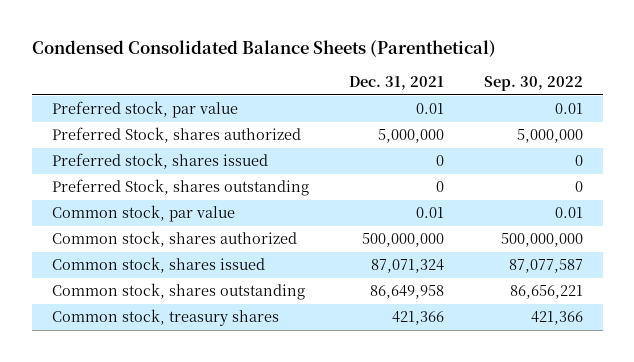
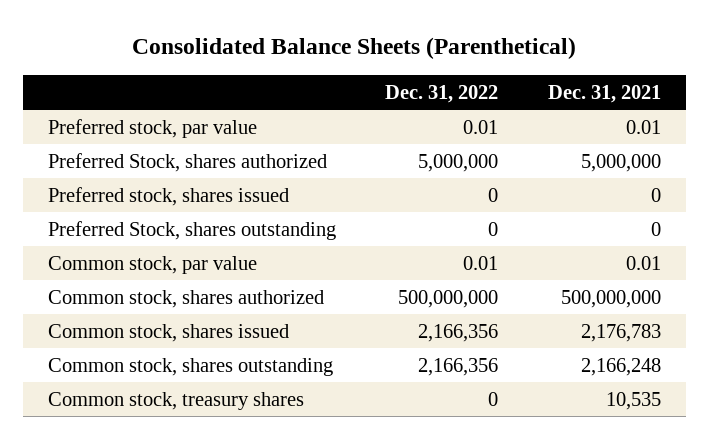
- Condensed Consolidated Balance Sheets (Parenthetical)
+ Consolidated Balance Sheets (Parenthetical)
- | Dec. 31, 2021 | Sep. 30, 2022
+ | Dec. 31, 2022 | Dec. 31, 2021
- Common stock, shares issued | 87,071,324 | 87,077,587
- Common stock, shares outstanding | 86,649,958 | 86,656,221
- Common stock, treasury shares | 421,366 | 421,366
+ Common stock, shares issued | 2,166,356 | 2,176,783
+ Common stock, shares outstanding | 2,166,356 | 2,166,248
+ Common stock, treasury shares | 0 | 10,535

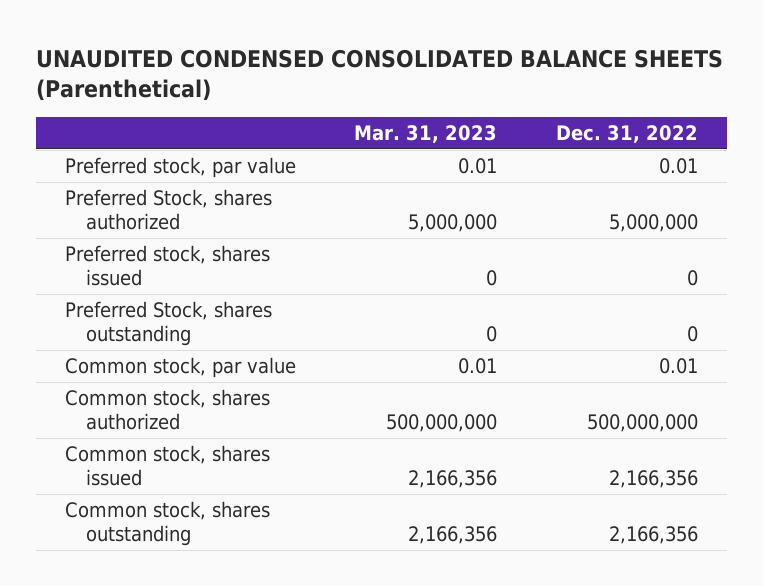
- Consolidated Balance Sheets (Parenthetical)
+ UNAUDITED CONDENSED CONSOLIDATED BALANCE SHEETS (Parenthetical)
- | Dec. 31, 2022 | Dec. 31, 2021
+ | Mar. 31, 2023 | Dec. 31, 2022
- Common stock, treasury shares | 0 | 10,535

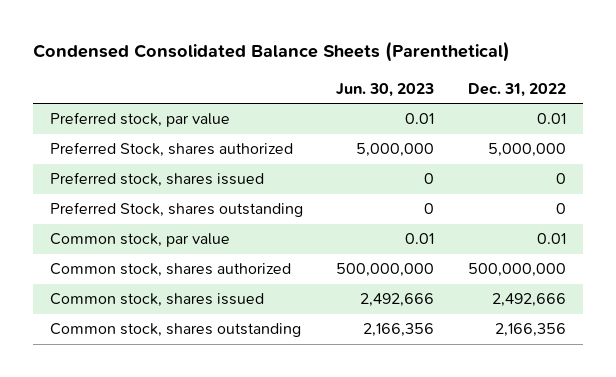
- UNAUDITED CONDENSED CONSOLIDATED BALANCE SHEETS (Parenthetical)
+ Condensed Consolidated Balance Sheets (Parenthetical)
- | Mar. 31, 2023 | Dec. 31, 2022
+ | Jun. 30, 2023 | Dec. 31, 2022
- Common stock, shares issued | 2,166,356 | 2,166,356
+ Common stock, shares issued | 2,492,666 | 2,492,666

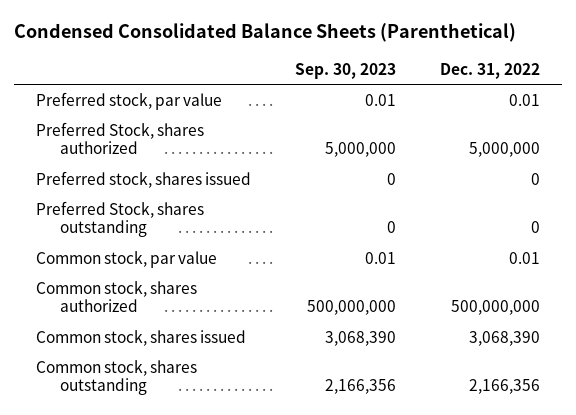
- | Jun. 30, 2023 | Dec. 31, 2022
+ | Sep. 30, 2023 | Dec. 31, 2022
- Common stock, shares issued | 2,492,666 | 2,492,666
+ Common stock, shares issued | 3,068,390 | 3,068,390

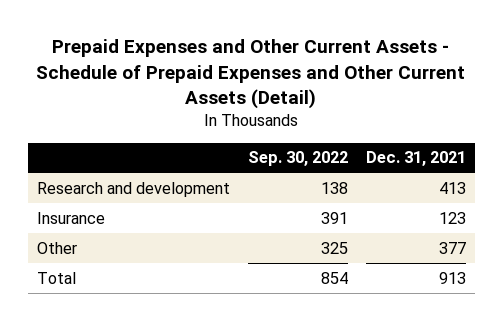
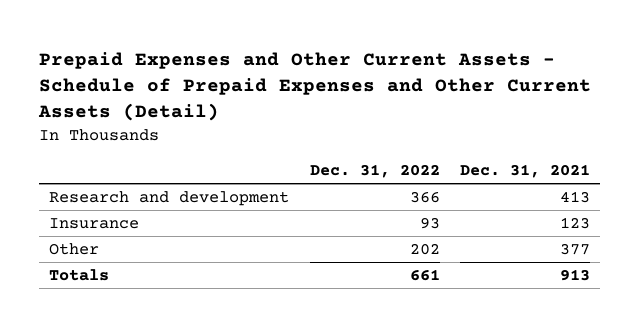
- | Sep. 30, 2022 | Dec. 31, 2021
+ | Dec. 31, 2022 | Dec. 31, 2021
- Total | 854 | 913
+ Totals | 661 | 913

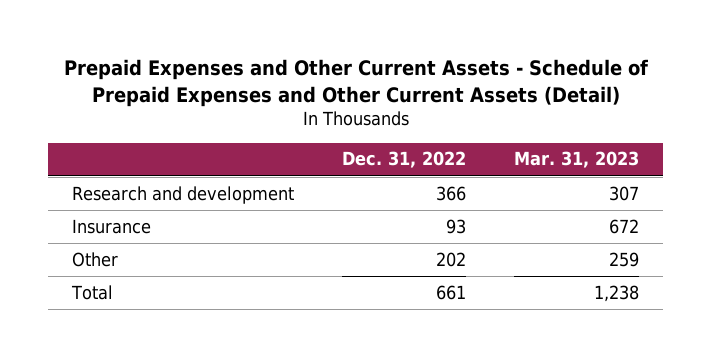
- | Dec. 31, 2022 | Dec. 31, 2021
+ | Dec. 31, 2022 | Mar. 31, 2023
- Totals | 661 | 913
+ Total | 661 | 1,238

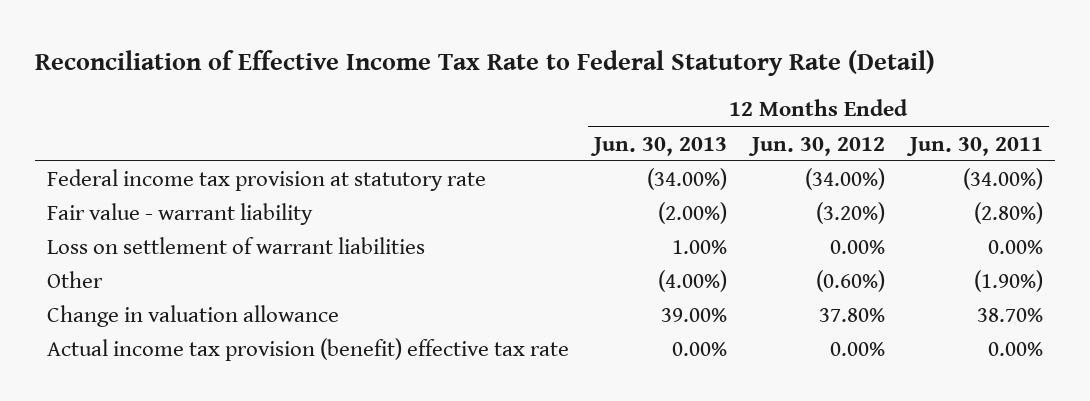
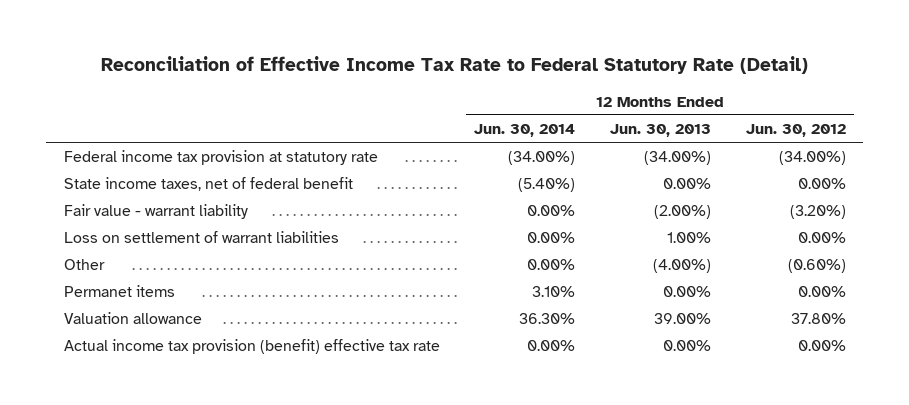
- | 12 Months Ended Jun. 30, 2013 | 12 Months Ended Jun. 30, 2012 | 12 Months Ended Jun. 30, 2011
+ | 12 Months Ended Jun. 30, 2014 | 12 Months Ended Jun. 30, 2013 | 12 Months Ended Jun. 30, 2012
+ State income taxes, net of federal benefit | (5.40%) | 0.00% | 0.00%
- Change in valuation allowance | 39.00% | 37.80% | 38.70%
+ Permanet items | 3.10% | 0.00% | 0.00%
+ Valuation allowance | 36.30% | 39.00% | 37.80%

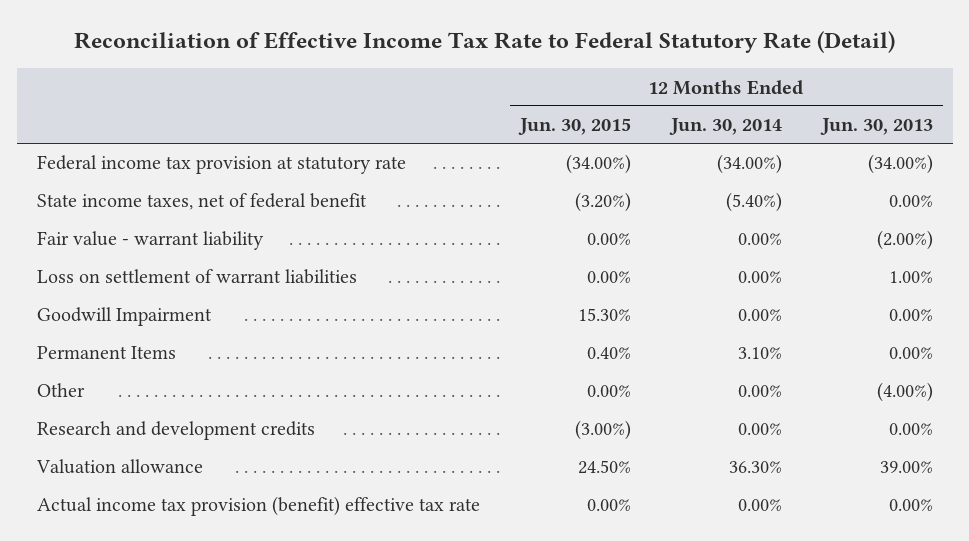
- | 12 Months Ended Jun. 30, 2014 | 12 Months Ended Jun. 30, 2013 | 12 Months Ended Jun. 30, 2012
+ | 12 Months Ended Jun. 30, 2015 | 12 Months Ended Jun. 30, 2014 | 12 Months Ended Jun. 30, 2013
+ Goodwill Impairment | 15.30% | 0.00% | 0.00%
+ Permanent Items | 0.40% | 3.10% | 0.00%
- Permanet items | 3.10% | 0.00% | 0.00%
+ Research and development credits | (3.00%) | 0.00% | 0.00%

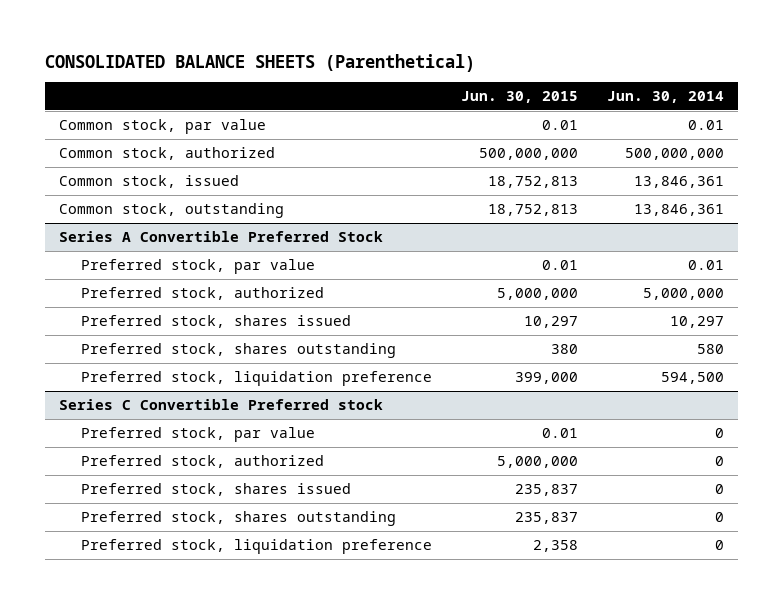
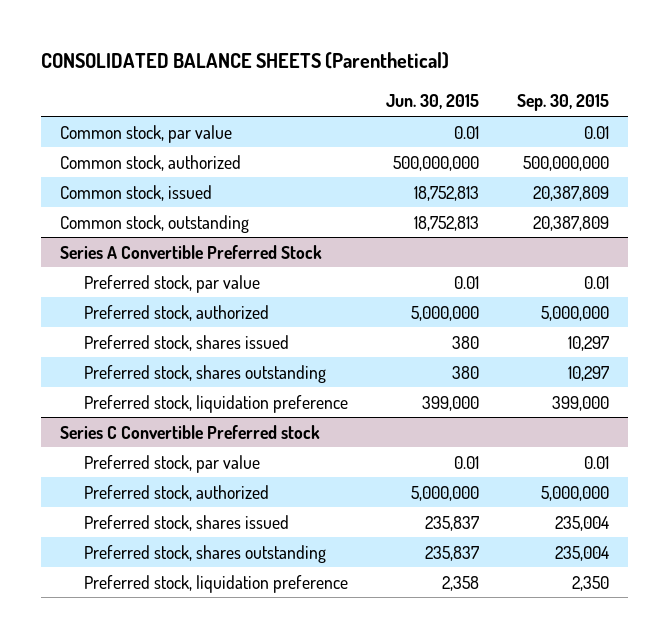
- | Jun. 30, 2015 | Jun. 30, 2014
+ | Jun. 30, 2015 | Sep. 30, 2015
@ Series A Convertible Preferred Stock
- Preferred stock, shares issued | 10,297 | 10,297
+ Preferred stock, shares issued | 380 | 10,297

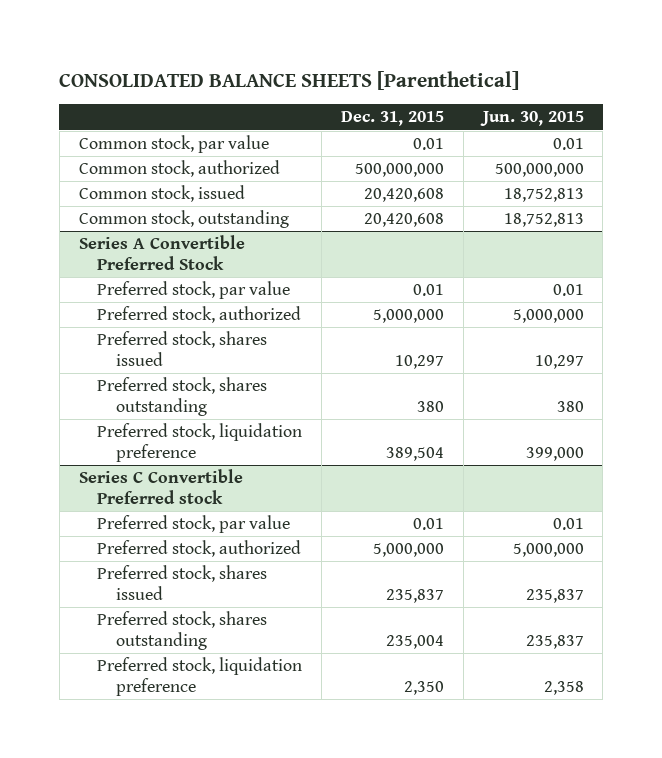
- CONSOLIDATED BALANCE SHEETS (Parenthetical)
+ CONSOLIDATED BALANCE SHEETS [Parenthetical]
- | Jun. 30, 2015 | Sep. 30, 2015
+ | Dec. 31, 2015 | Jun. 30, 2015
@ Series A Convertible Preferred Stock
- Preferred stock, shares issued | 380 | 10,297
+ Preferred stock, shares issued | 10,297 | 10,297

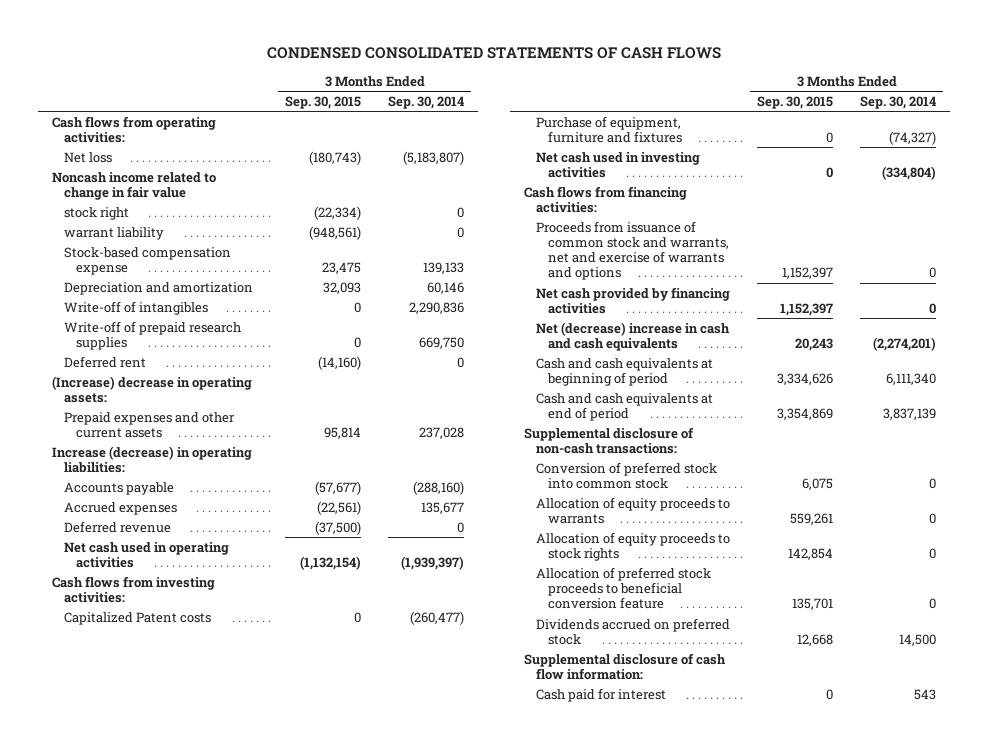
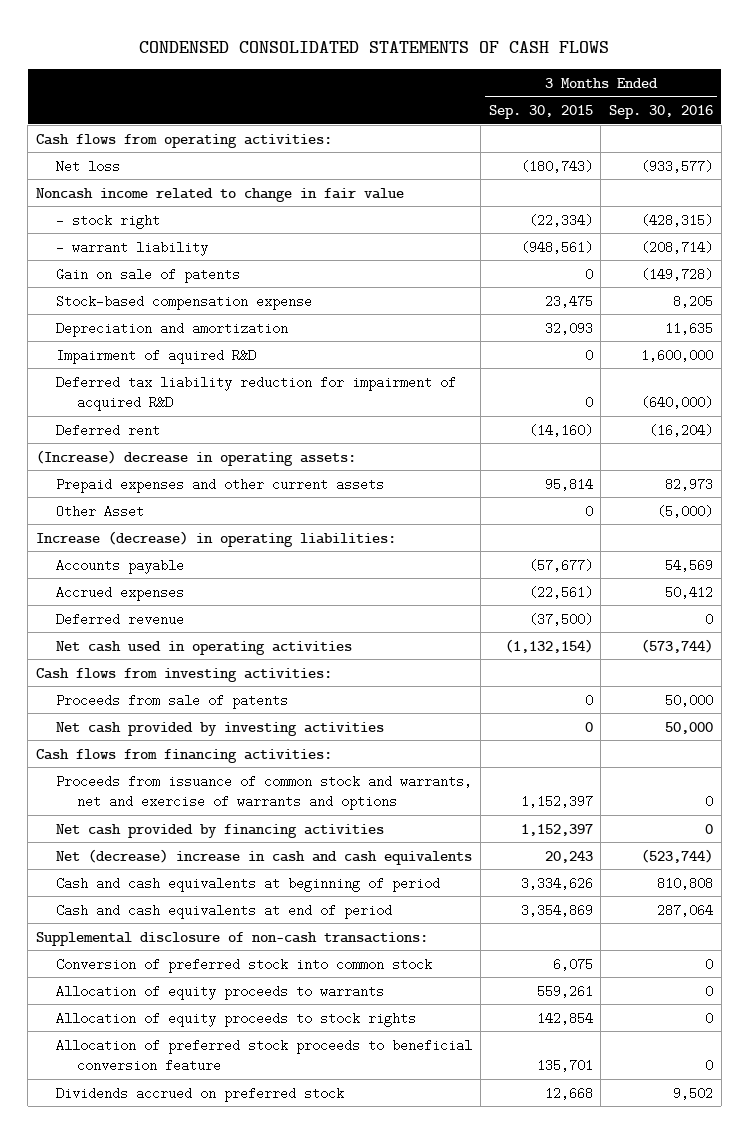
- | 3 Months Ended Sep. 30, 2015 | 3 Months Ended Sep. 30, 2014
+ | 3 Months Ended Sep. 30, 2015 | 3 Months Ended Sep. 30, 2016
- stock right | (22,334) | 0
- warrant liability | (948,561) | 0
+ - stock right | (22,334) | (428,315)
+ - warrant liability | (948,561) | (208,714)
+ Gain on sale of patents | 0 | (149,728)
- Write-off of intangibles | 0 | 2,290,836
- Write-off of prepaid research supplies | 0 | 669,750
+ Impairment of aquired R&D | 0 | 1,600,000
+ Deferred tax liability reduction for impairment of acquired R&D | 0 | (640,000)
+ Other Asset | 0 | (5,000)
- Capitalized Patent costs | 0 | (260,477)
- Purchase of equipment, furniture and fixtures | 0 | (74,327)
- Net cash used in investing activities | 0 | (334,804)
+ Proceeds from sale of patents | 0 | 50,000
+ Net cash provided by investing activities | 0 | 50,000
- Supplemental disclosure of cash flow information:
- Cash paid for interest | 0 | 543

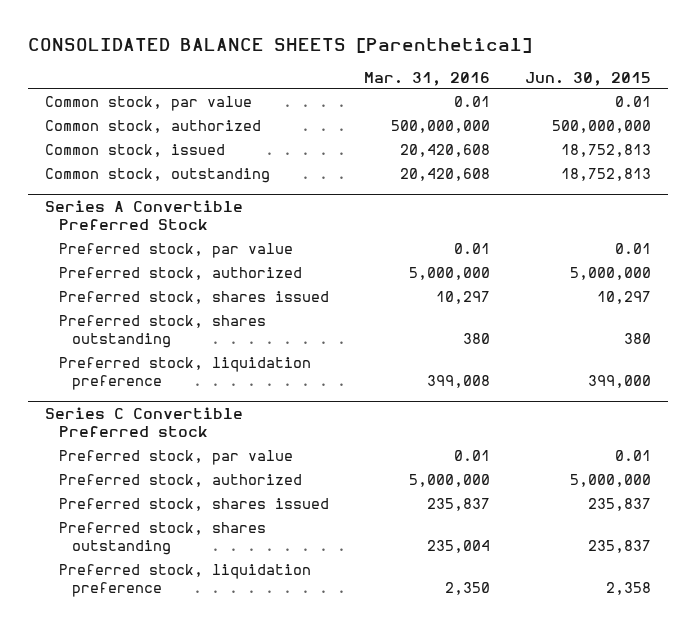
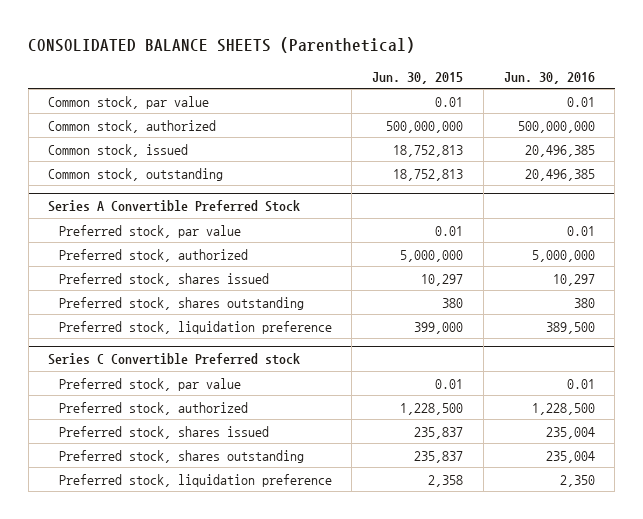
- CONSOLIDATED BALANCE SHEETS [Parenthetical]
+ CONSOLIDATED BALANCE SHEETS (Parenthetical)
- | Mar. 31, 2016 | Jun. 30, 2015
+ | Jun. 30, 2015 | Jun. 30, 2016
@ Series C Convertible Preferred stock
- Preferred stock, authorized | 5,000,000 | 5,000,000
+ Preferred stock, authorized | 1,228,500 | 1,228,500

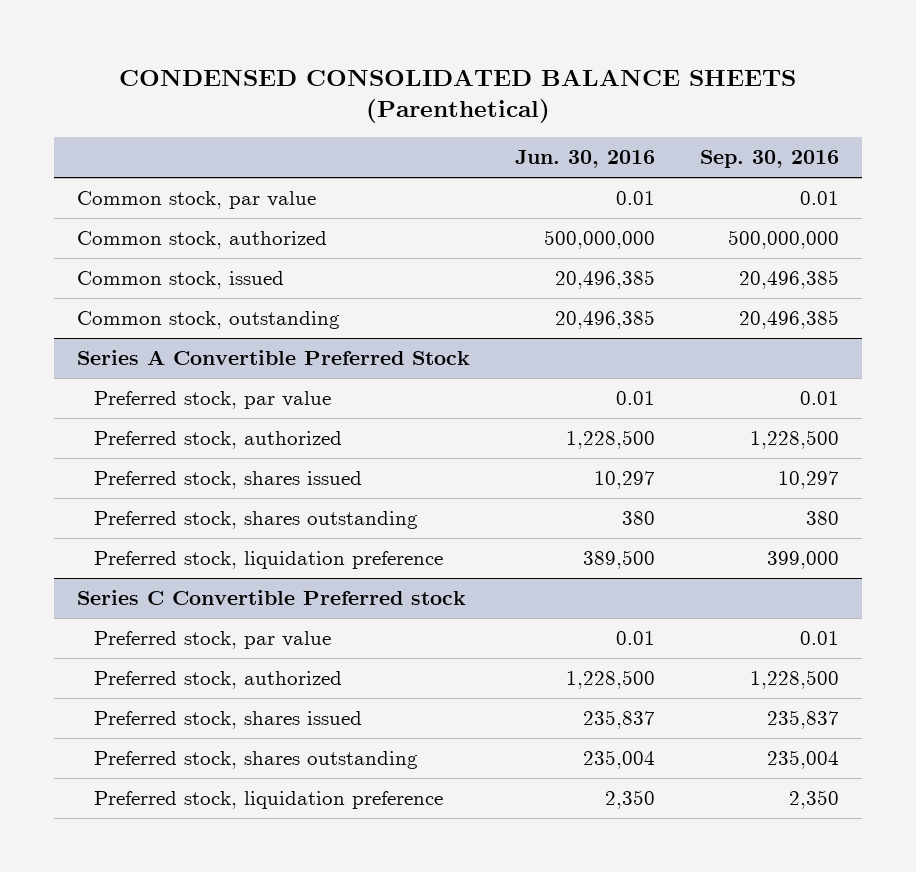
- CONSOLIDATED BALANCE SHEETS (Parenthetical)
+ CONDENSED CONSOLIDATED BALANCE SHEETS (Parenthetical)
- | Jun. 30, 2015 | Jun. 30, 2016
+ | Jun. 30, 2016 | Sep. 30, 2016
@ Series A Convertible Preferred Stock
- Preferred stock, authorized | 5,000,000 | 5,000,000
+ Preferred stock, authorized | 1,228,500 | 1,228,500
@ Series C Convertible Preferred stock
- Preferred stock, shares issued | 235,837 | 235,004
+ Preferred stock, shares issued | 235,837 | 235,837

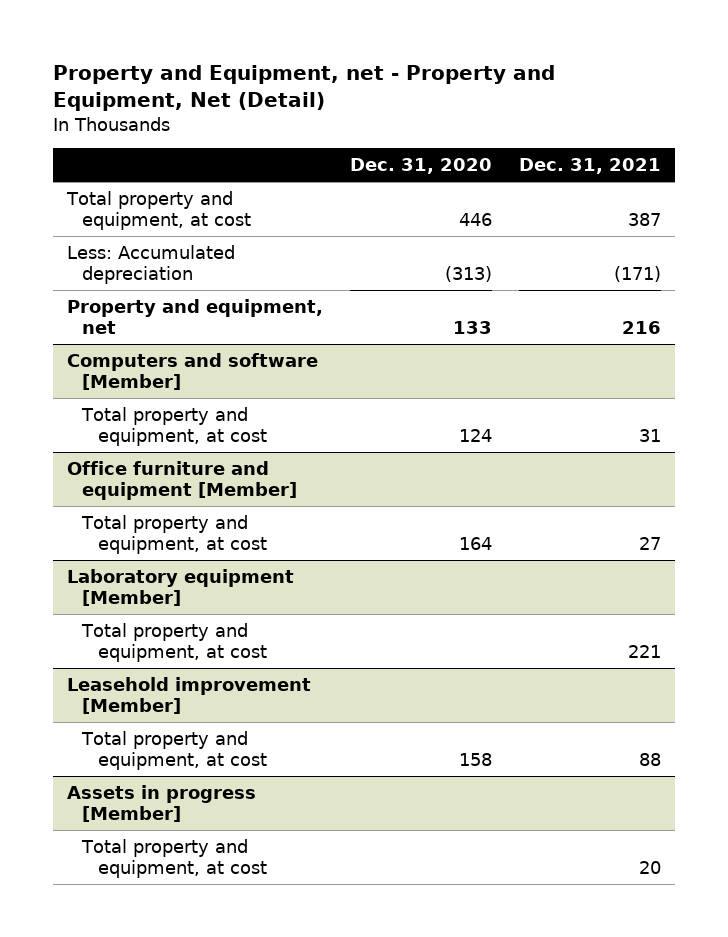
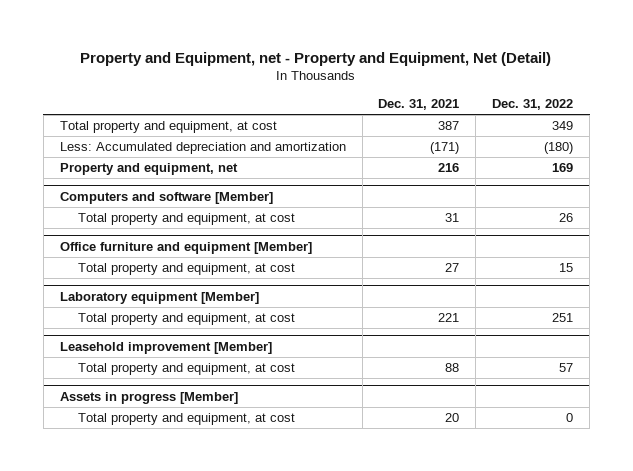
- | Dec. 31, 2020 | Dec. 31, 2021
+ | Dec. 31, 2021 | Dec. 31, 2022
- Less: Accumulated depreciation | (313) | (171)
+ Less: Accumulated depreciation and amortization | (171) | (180)

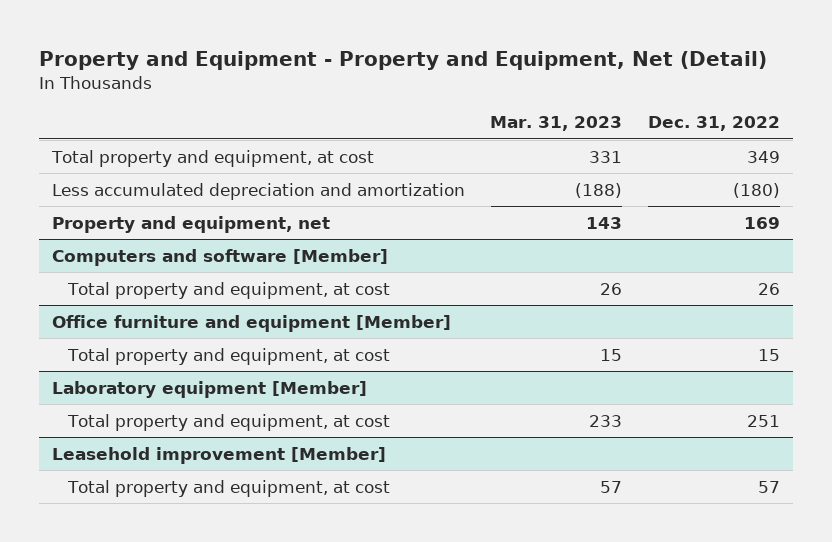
- Property and Equipment, net - Property and Equipment, Net (Detail)
+ Property and Equipment - Property and Equipment, Net (Detail)
- | Dec. 31, 2021 | Dec. 31, 2022
+ | Mar. 31, 2023 | Dec. 31, 2022
- Less: Accumulated depreciation and amortization | (171) | (180)
+ Less accumulated depreciation and amortization | (188) | (180)
- Assets in progress [Member]
- Total property and equipment, at cost | 20 | 0

